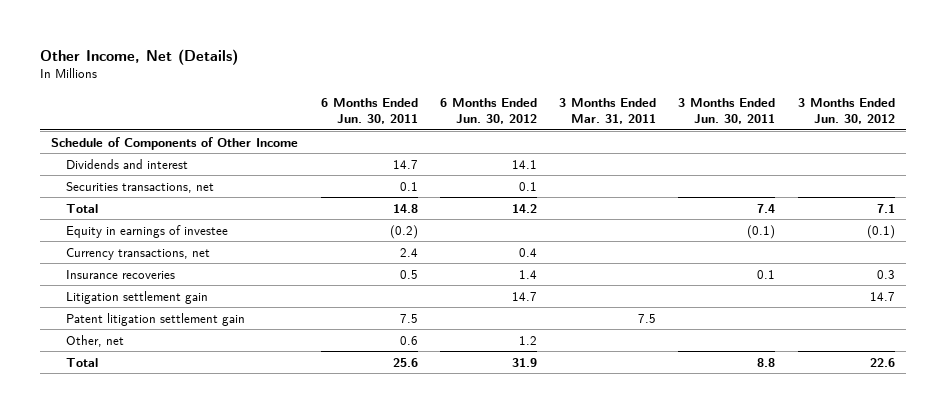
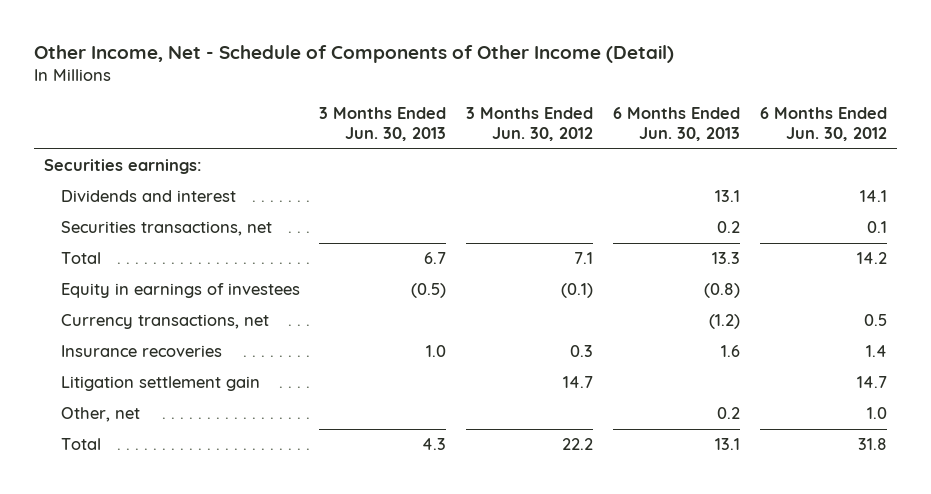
- Other Income, Net (Details)
+ Other Income, Net - Schedule of Components of Other Income (Detail)
- | 6 Months Ended Jun. 30, 2011 | 6 Months Ended Jun. 30, 2012 | 3 Months Ended Mar. 31, 2011 | 3 Months Ended Jun. 30, 2011 | 3 Months Ended Jun. 30, 2012
+ | 3 Months Ended Jun. 30, 2013 | 3 Months Ended Jun. 30, 2012 | 6 Months Ended Jun. 30, 2013 | 6 Months Ended Jun. 30, 2012
- Schedule of Components of Other Income
+ Securities earnings:
- Equity in earnings of investee | (0.2) | | | (0.1) | (0.1)
- Currency transactions, net | 2.4 | 0.4 | | |
+ Equity in earnings of investees | (0.5) | (0.1) | (0.8) |
+ Currency transactions, net | | | (1.2) | 0.5
- Patent litigation settlement gain | 7.5 | | 7.5 | |
- Other, net | 0.6 | 1.2 | | |
- Total | 25.6 | 31.9 | | 8.8 | 22.6
+ Other, net | | | 0.2 | 1.0
+ Total | 4.3 | 22.2 | 13.1 | 31.8

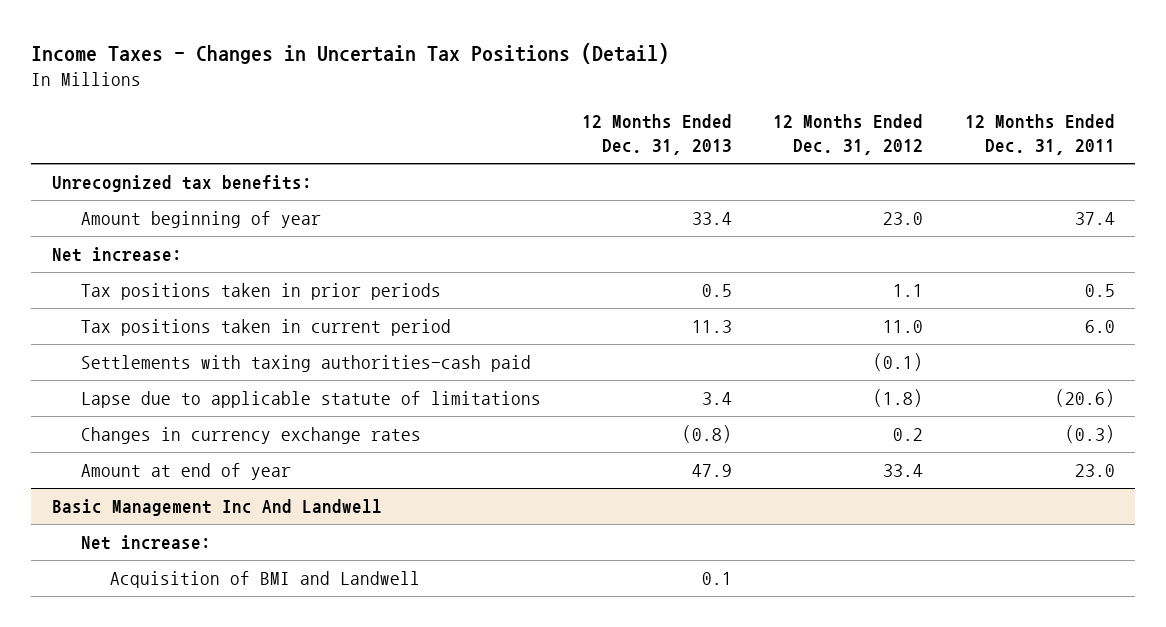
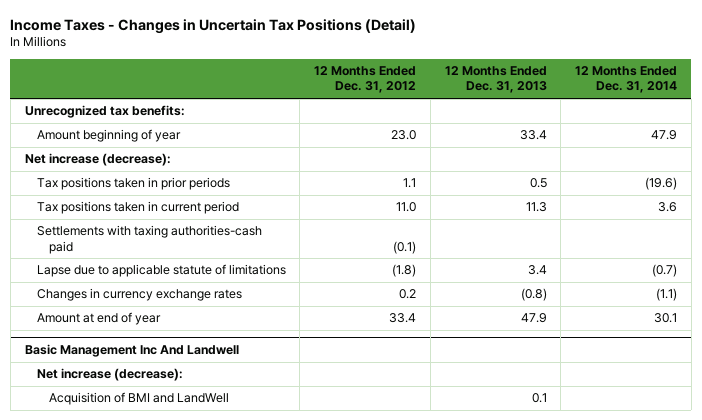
- | 12 Months Ended Dec. 31, 2013 | 12 Months Ended Dec. 31, 2012 | 12 Months Ended Dec. 31, 2011
+ | 12 Months Ended Dec. 31, 2012 | 12 Months Ended Dec. 31, 2013 | 12 Months Ended Dec. 31, 2014
- Net increase:
+ Net increase (decrease):
@ Basic Management Inc And Landwell
- Net increase:
- Acquisition of BMI and Landwell | 0.1 | |
+ Net increase (decrease):
+ Acquisition of BMI and LandWell | | 0.1 |

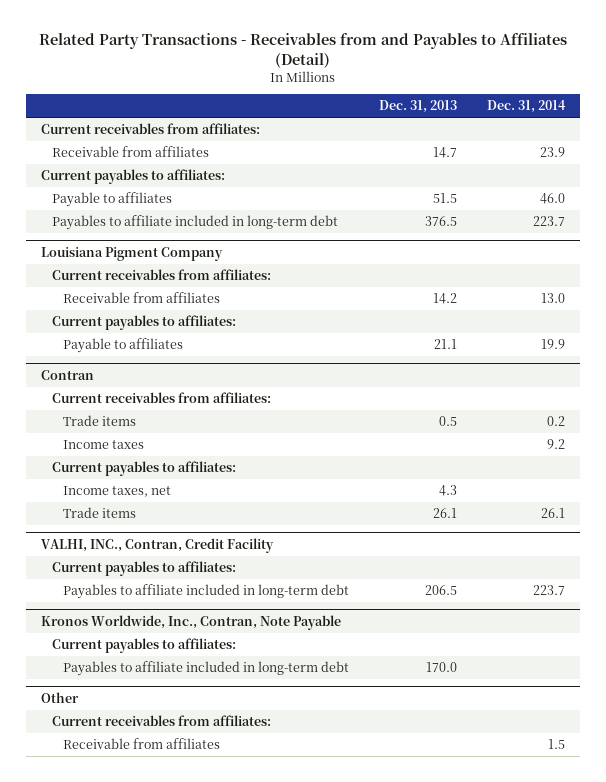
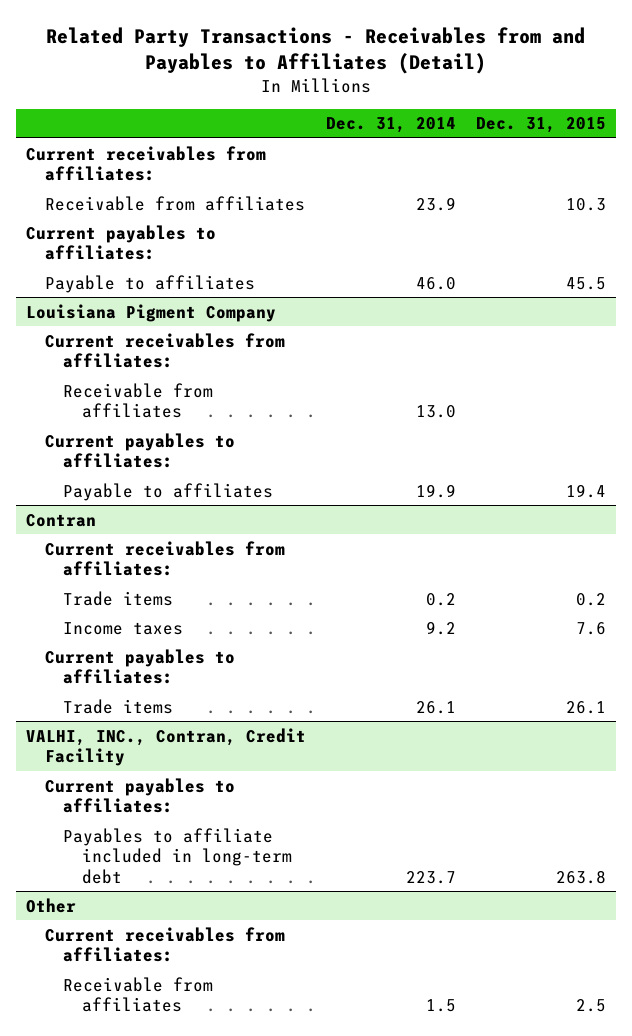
- | Dec. 31, 2013 | Dec. 31, 2014
+ | Dec. 31, 2014 | Dec. 31, 2015
- Payables to affiliate included in long-term debt | 376.5 | 223.7
@ Contran
- Income taxes, net | 4.3 |
- Kronos Worldwide, Inc., Contran, Note Payable
- Current payables to affiliates:
- Payables to affiliate included in long-term debt | 170.0 |

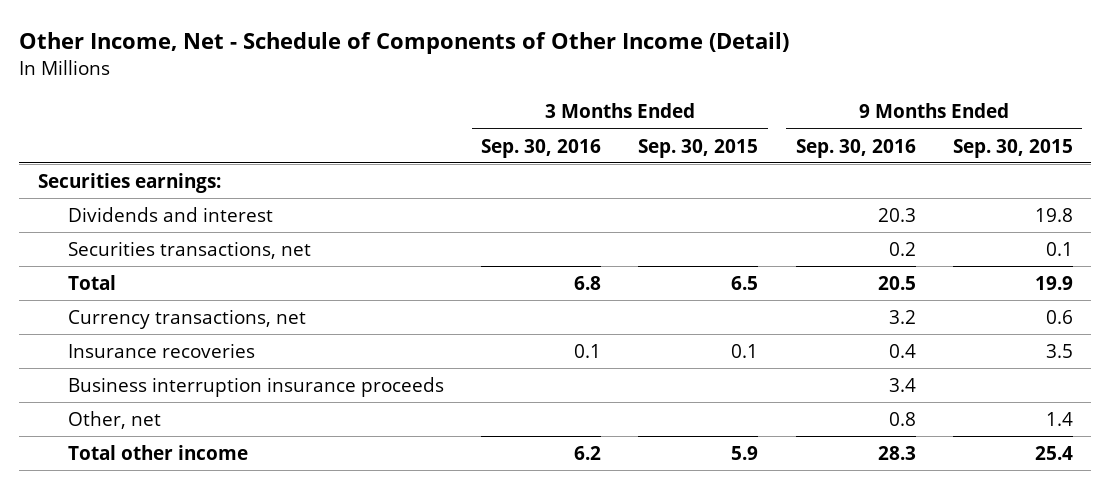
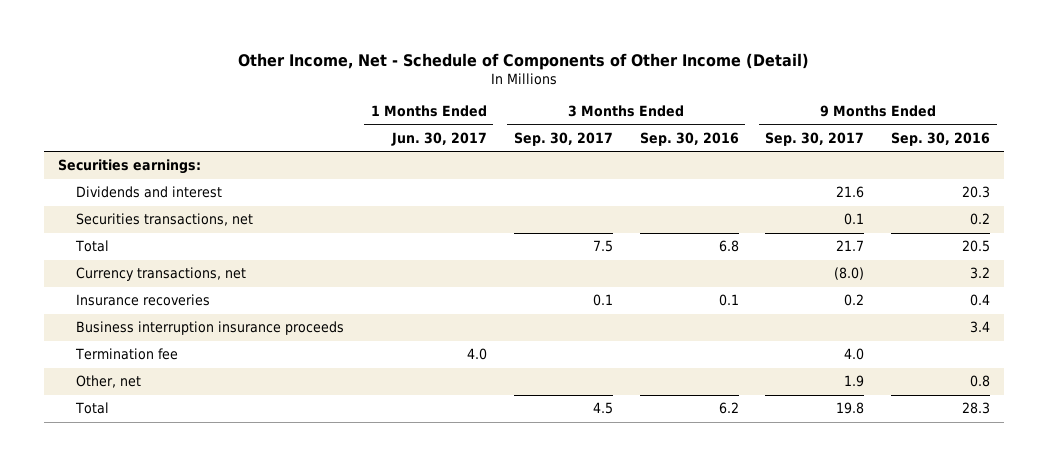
- | 3 Months Ended Sep. 30, 2016 | 3 Months Ended Sep. 30, 2015 | 9 Months Ended Sep. 30, 2016 | 9 Months Ended Sep. 30, 2015
+ | 1 Months Ended Jun. 30, 2017 | 3 Months Ended Sep. 30, 2017 | 3 Months Ended Sep. 30, 2016 | 9 Months Ended Sep. 30, 2017 | 9 Months Ended Sep. 30, 2016
+ Termination fee | 4.0 | | | 4.0 |
- Total other income | 6.2 | 5.9 | 28.3 | 25.4
+ Total | | 4.5 | 6.2 | 19.8 | 28.3

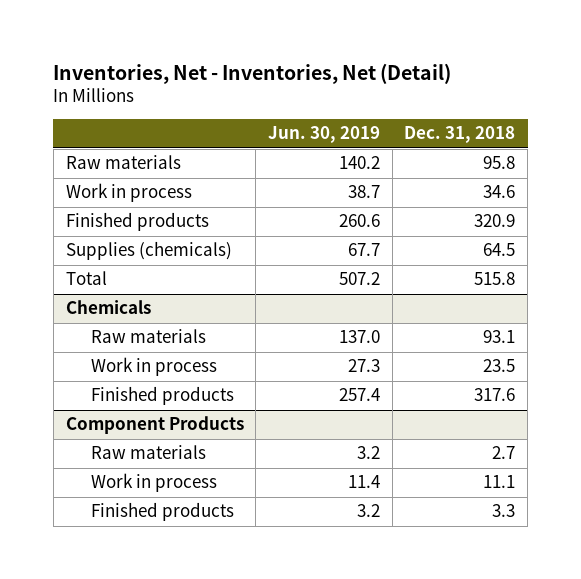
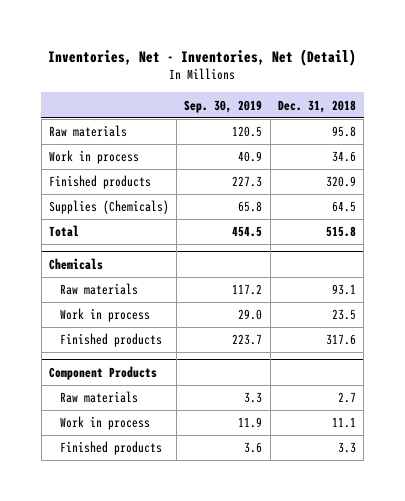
- | Jun. 30, 2019 | Dec. 31, 2018
+ | Sep. 30, 2019 | Dec. 31, 2018
- Supplies (chemicals) | 67.7 | 64.5
+ Supplies (Chemicals) | 65.8 | 64.5

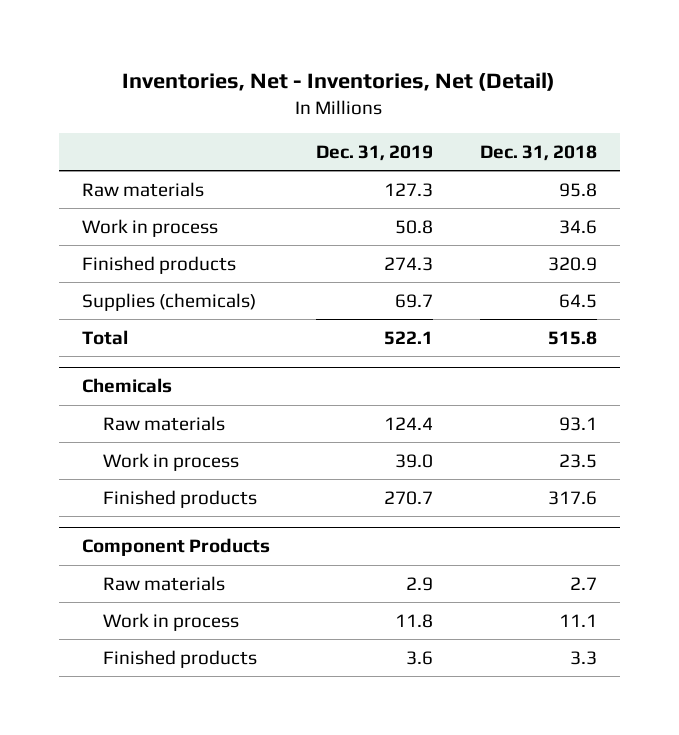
- | Sep. 30, 2019 | Dec. 31, 2018
+ | Dec. 31, 2019 | Dec. 31, 2018
- Supplies (Chemicals) | 65.8 | 64.5
+ Supplies (chemicals) | 69.7 | 64.5

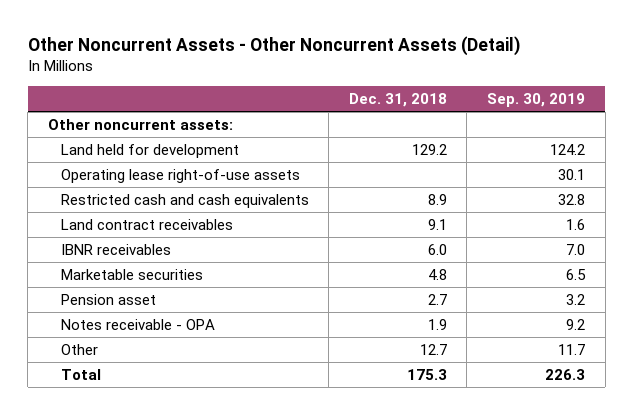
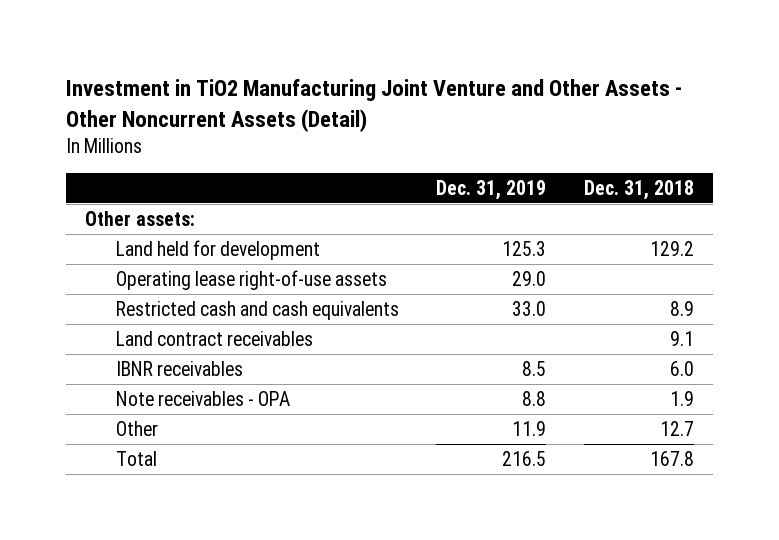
- Other Noncurrent Assets - Other Noncurrent Assets (Detail)
+ Investment in TiO2 Manufacturing Joint Venture and Other Assets - Other Noncurrent Assets (Detail)
- | Dec. 31, 2018 | Sep. 30, 2019
+ | Dec. 31, 2019 | Dec. 31, 2018
- Other noncurrent assets:
+ Other assets:
- Marketable securities | 4.8 | 6.5
- Pension asset | 2.7 | 3.2
- Notes receivable - OPA | 1.9 | 9.2
+ Note receivables - OPA | 8.8 | 1.9
- Total | 175.3 | 226.3
+ Total | 216.5 | 167.8

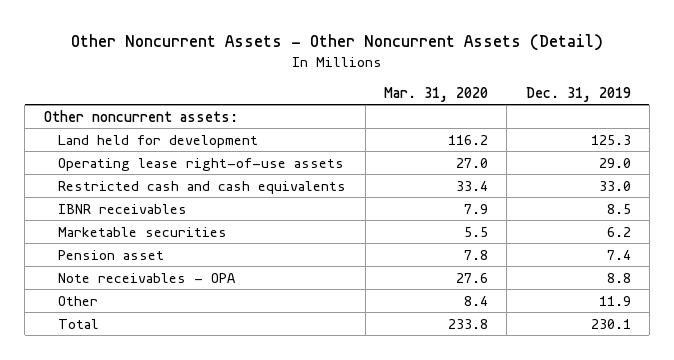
- Investment in TiO2 Manufacturing Joint Venture and Other Assets - Other Noncurrent Assets (Detail)
+ Other Noncurrent Assets - Other Noncurrent Assets (Detail)
- | Dec. 31, 2019 | Dec. 31, 2018
+ | Mar. 31, 2020 | Dec. 31, 2019
- Other assets:
+ Other noncurrent assets:
- Land contract receivables | | 9.1
+ Marketable securities | 5.5 | 6.2
+ Pension asset | 7.8 | 7.4
- Total | 216.5 | 167.8
+ Total | 233.8 | 230.1

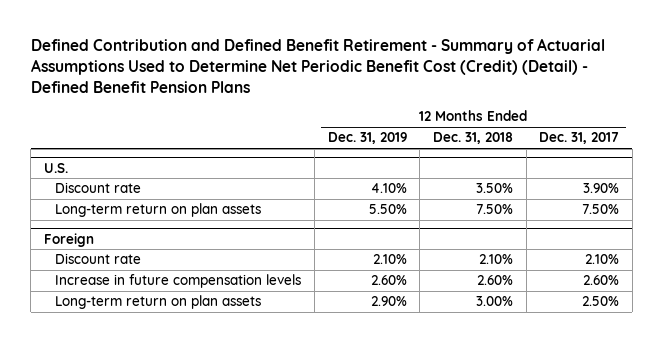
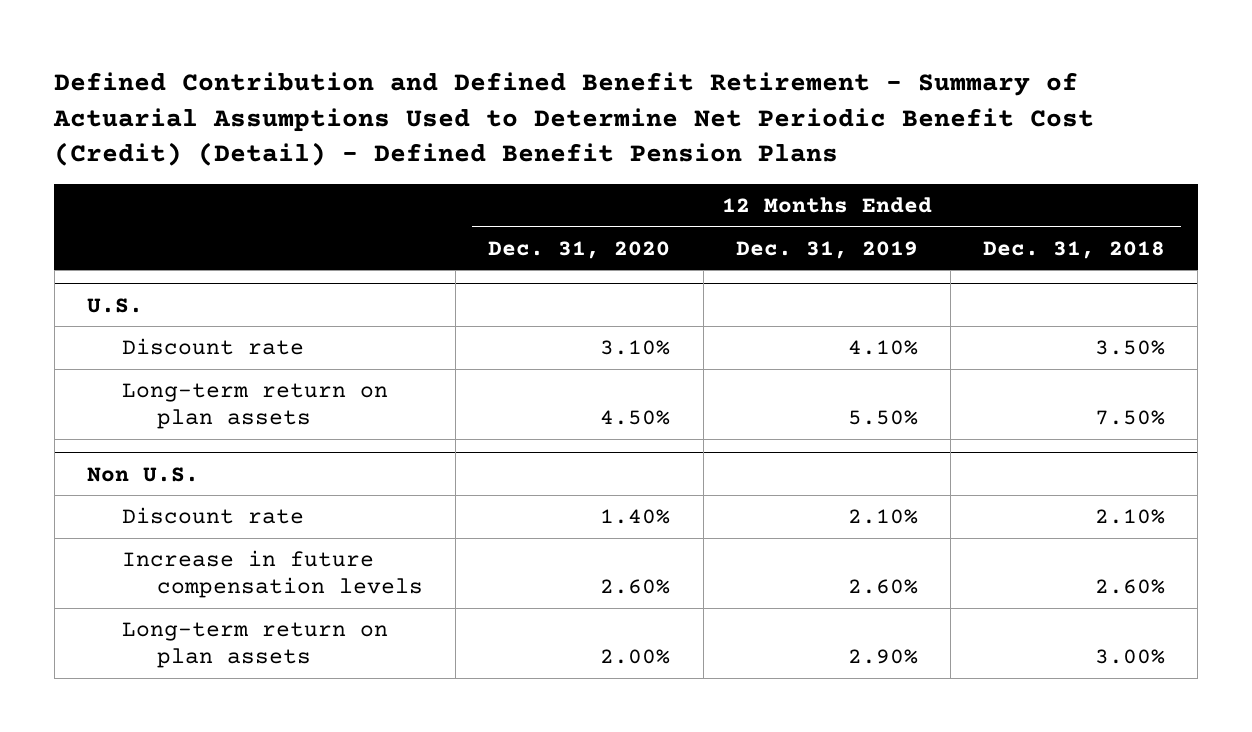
- | 12 Months Ended Dec. 31, 2019 | 12 Months Ended Dec. 31, 2018 | 12 Months Ended Dec. 31, 2017
+ | 12 Months Ended Dec. 31, 2020 | 12 Months Ended Dec. 31, 2019 | 12 Months Ended Dec. 31, 2018
- Foreign
+ Non U.S.

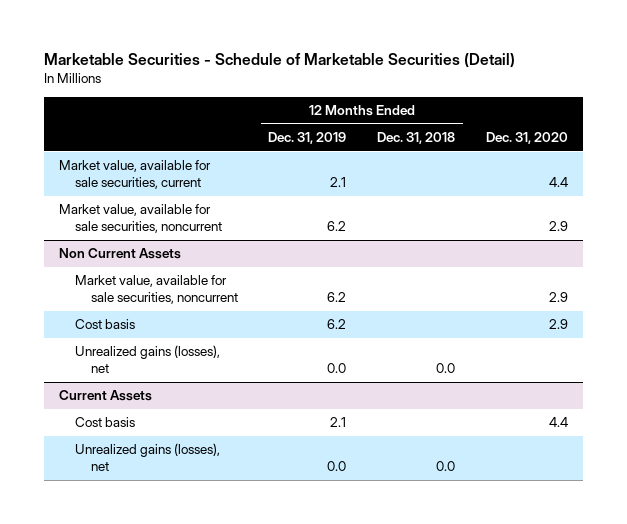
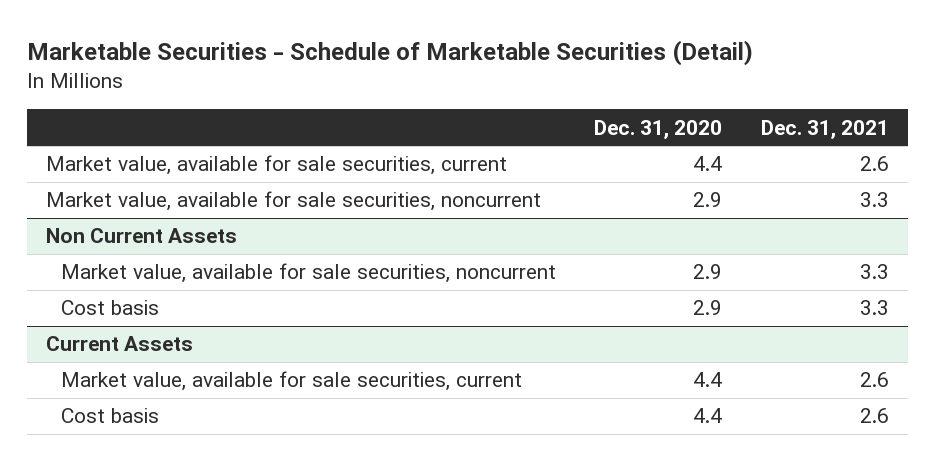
- | 12 Months Ended Dec. 31, 2019 | 12 Months Ended Dec. 31, 2018 | Dec. 31, 2020
+ | Dec. 31, 2020 | Dec. 31, 2021
@ Non Current Assets
- Unrealized gains (losses), net | 0.0 | 0.0 |
@ Current Assets
+ Market value, available for sale securities, current | 4.4 | 2.6
- Unrealized gains (losses), net | 0.0 | 0.0 |

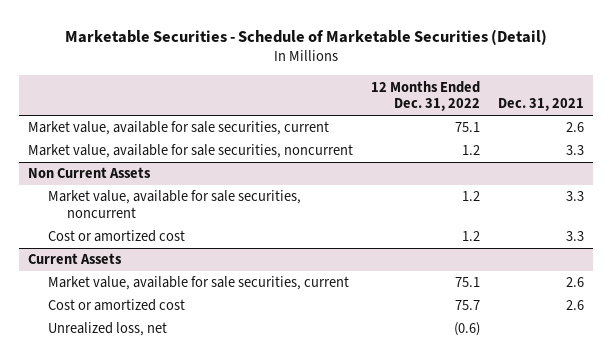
- | Dec. 31, 2020 | Dec. 31, 2021
+ | 12 Months Ended Dec. 31, 2022 | Dec. 31, 2021
@ Non Current Assets
- Cost basis | 2.9 | 3.3
+ Cost or amortized cost | 1.2 | 3.3
@ Current Assets
- Cost basis | 4.4 | 2.6
+ Cost or amortized cost | 75.7 | 2.6
+ Unrealized loss, net | (0.6) |

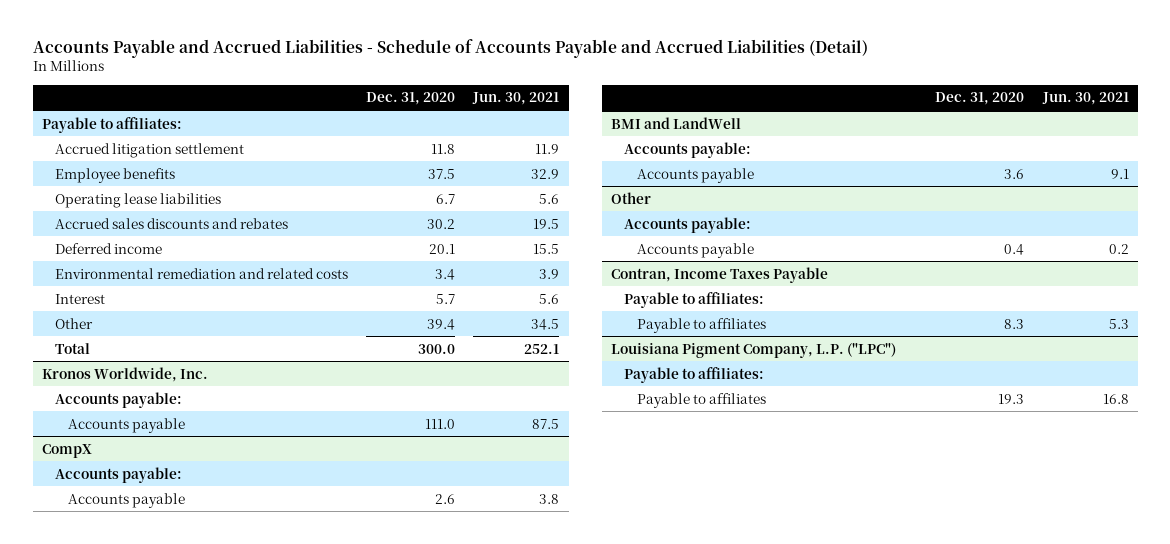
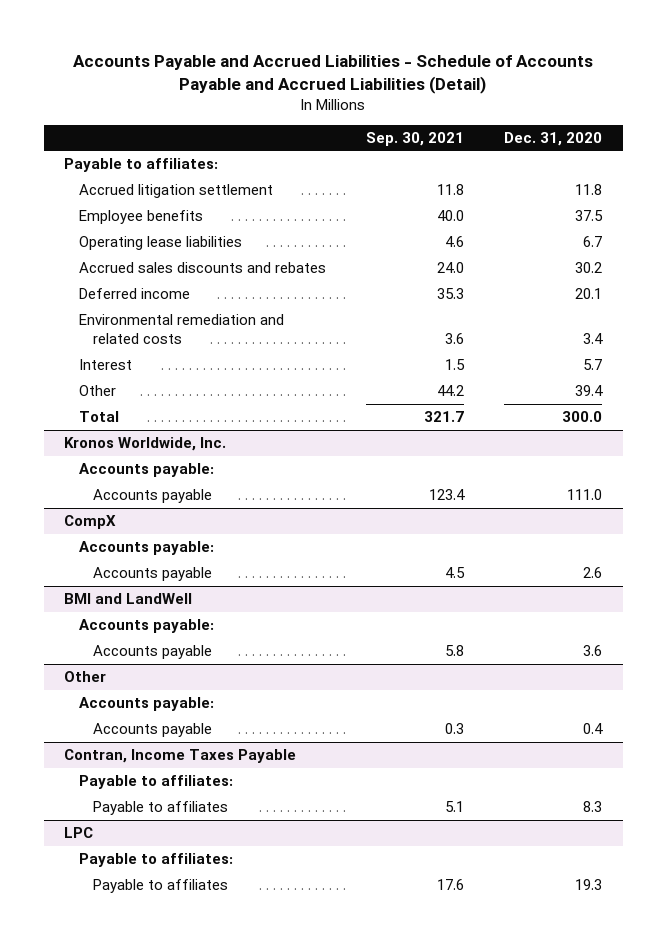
- | Dec. 31, 2020 | Jun. 30, 2021
+ | Sep. 30, 2021 | Dec. 31, 2020
- Louisiana Pigment Company, L.P. ("LPC")
+ LPC

